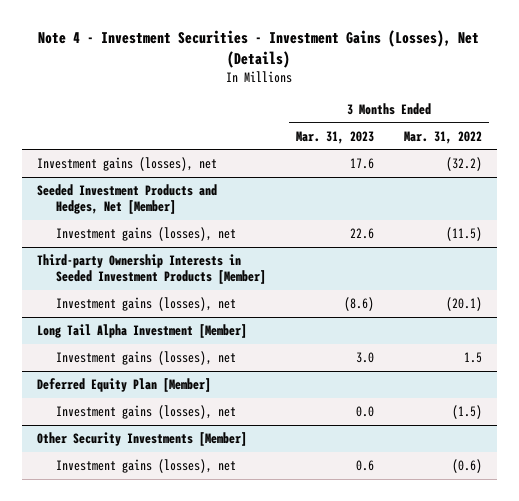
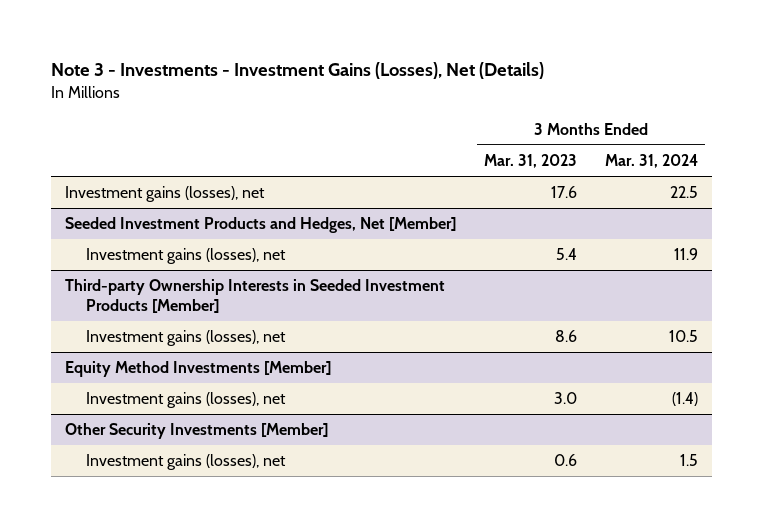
- Note 4 - Investment Securities - Investment Gains (Losses), Net (Details)
+ Note 3 - Investments - Investment Gains (Losses), Net (Details)
- | 3 Months Ended Mar. 31, 2023 | 3 Months Ended Mar. 31, 2022
+ | 3 Months Ended Mar. 31, 2023 | 3 Months Ended Mar. 31, 2024
@ Seeded Investment Products and Hedges, Net [Member]
- Investment gains (losses), net | 22.6 | (11.5)
+ Investment gains (losses), net | 5.4 | 11.9
@ Third-party Ownership Interests in Seeded Investment Products [Member]
- Investment gains (losses), net | (8.6) | (20.1)
- Long Tail Alpha Investment [Member]
@ Third-party Ownership Interests in Seeded Investment Products [Member]
+ Investment gains (losses), net | 8.6 | 10.5
+ Equity Method Investments [Member]
- Deferred Equity Plan [Member]
- Investment gains (losses), net | 0.0 | (1.5)

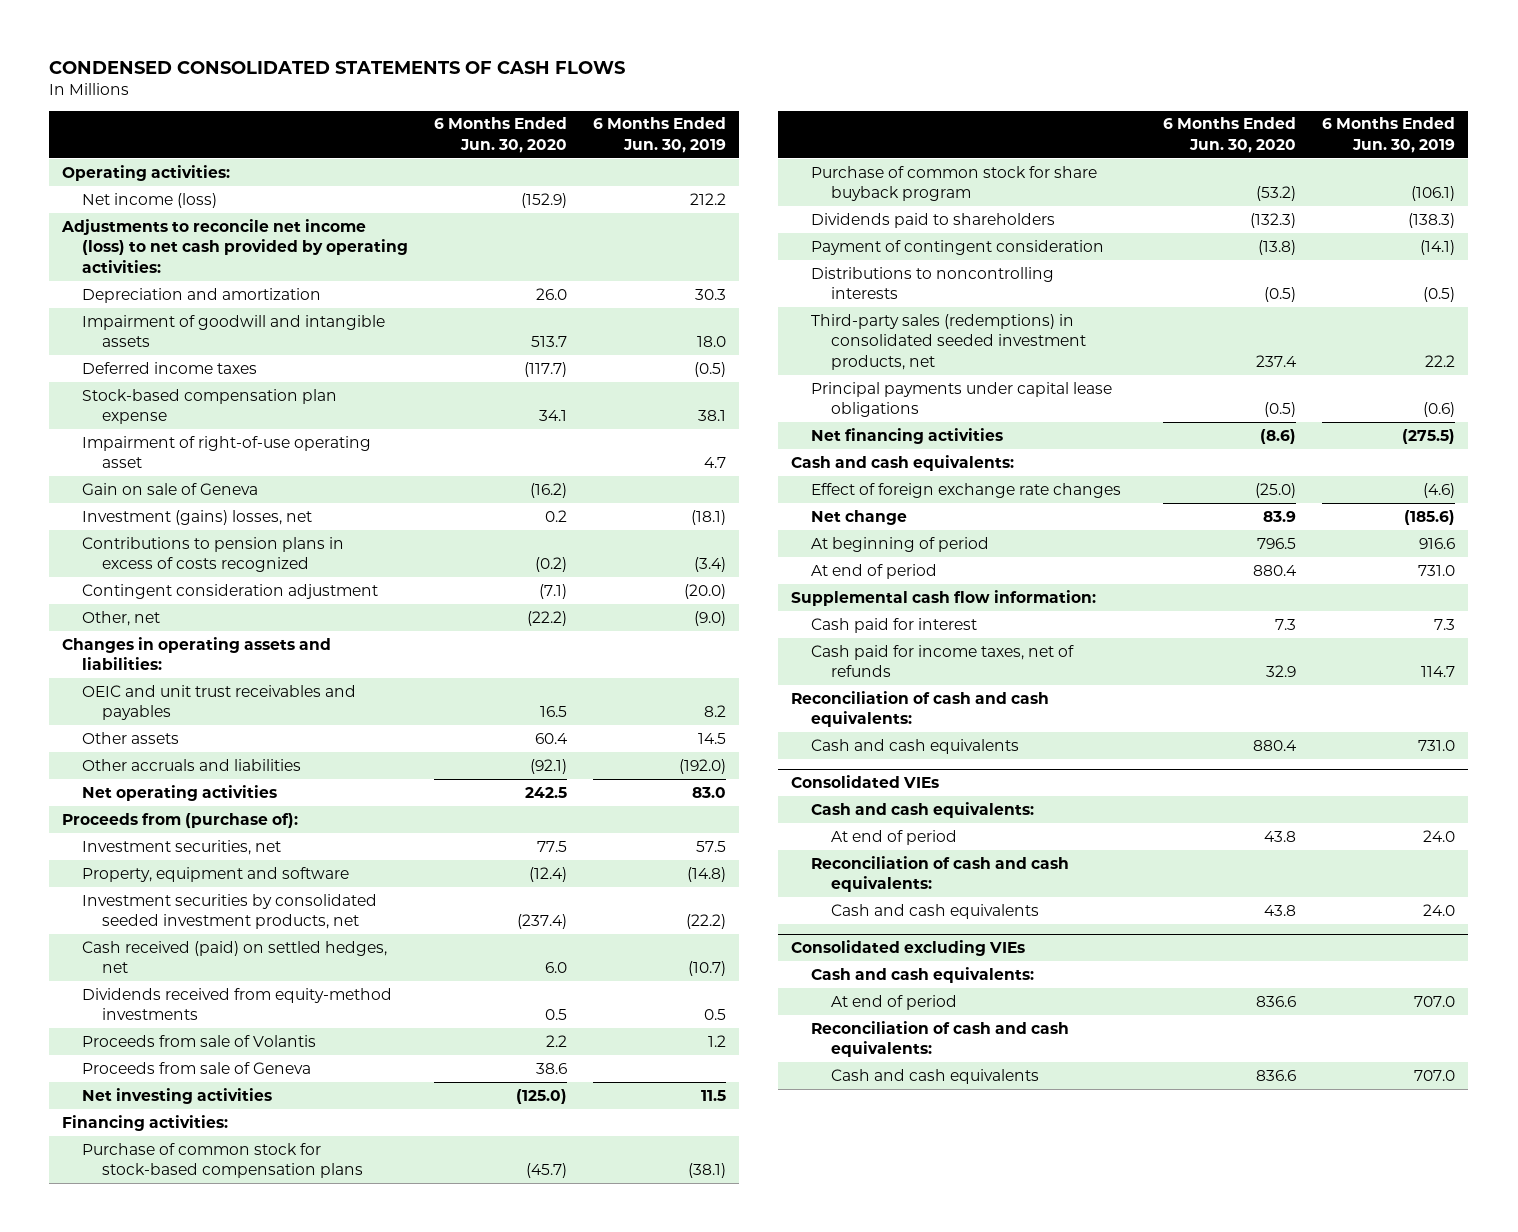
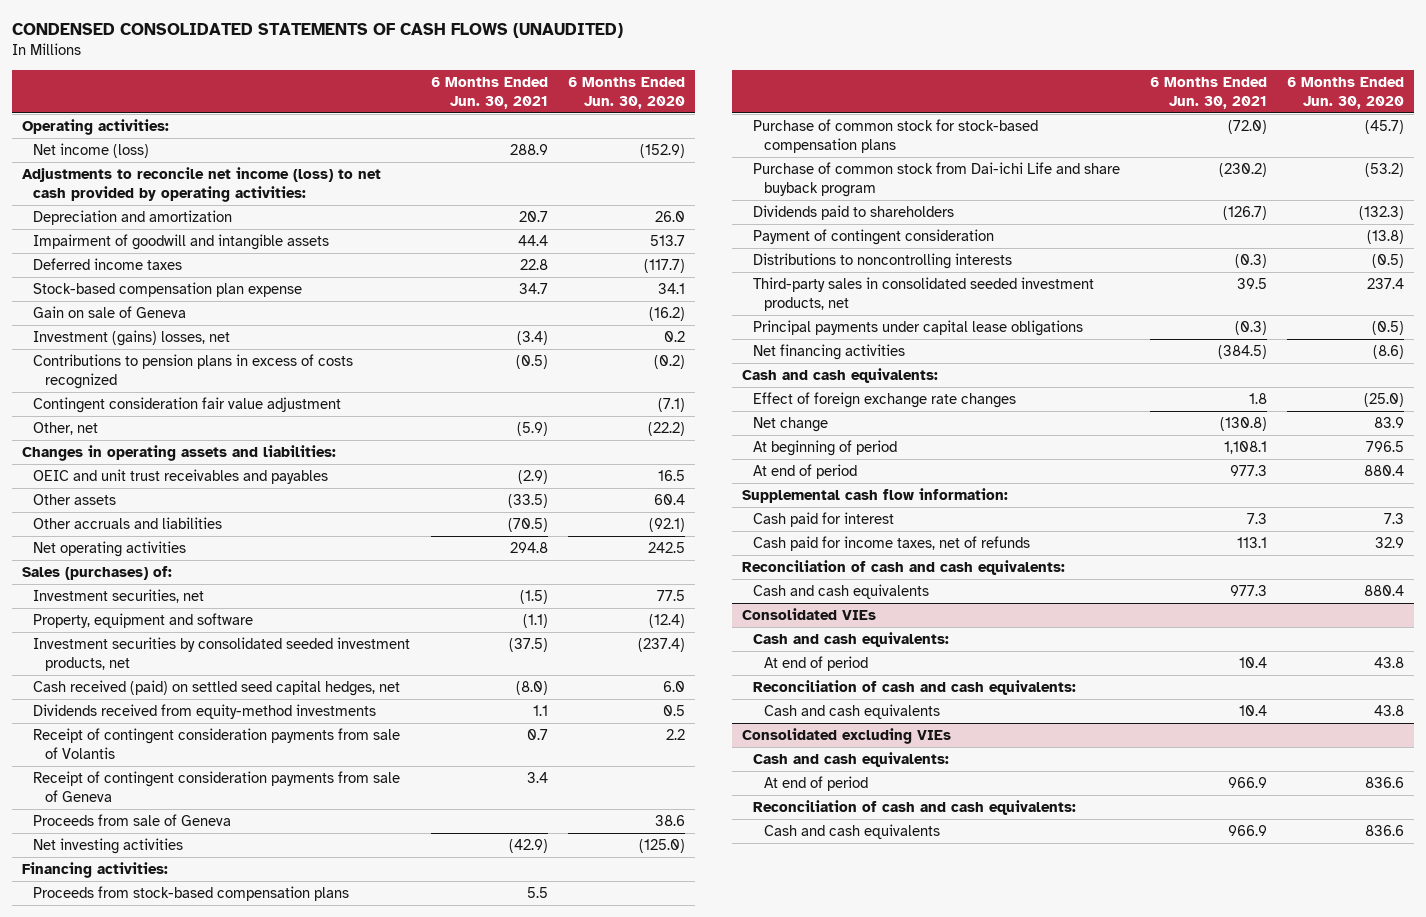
- CONDENSED CONSOLIDATED STATEMENTS OF CASH FLOWS
+ CONDENSED CONSOLIDATED STATEMENTS OF CASH FLOWS (UNAUDITED)
- | 6 Months Ended Jun. 30, 2020 | 6 Months Ended Jun. 30, 2019
+ | 6 Months Ended Jun. 30, 2021 | 6 Months Ended Jun. 30, 2020
- Impairment of right-of-use operating asset | | 4.7
- Contingent consideration adjustment | (7.1) | (20.0)
+ Contingent consideration fair value adjustment | | (7.1)
- Proceeds from (purchase of):
+ Sales (purchases) of:
- Cash received (paid) on settled hedges, net | 6.0 | (10.7)
+ Cash received (paid) on settled seed capital hedges, net | (8.0) | 6.0
- Proceeds from sale of Volantis | 2.2 | 1.2
+ Receipt of contingent consideration payments from sale of Volantis | 0.7 | 2.2
+ Receipt of contingent consideration payments from sale of Geneva | 3.4 |
+ Proceeds from stock-based compensation plans | 5.5 |
- Purchase of common stock for share buyback program | (53.2) | (106.1)
+ Purchase of common stock from Dai-ichi Life and share buyback program | (230.2) | (53.2)
- Third-party sales (redemptions) in consolidated seeded investment products, net | 237.4 | 22.2
+ Third-party sales in consolidated seeded investment products, net | 39.5 | 237.4

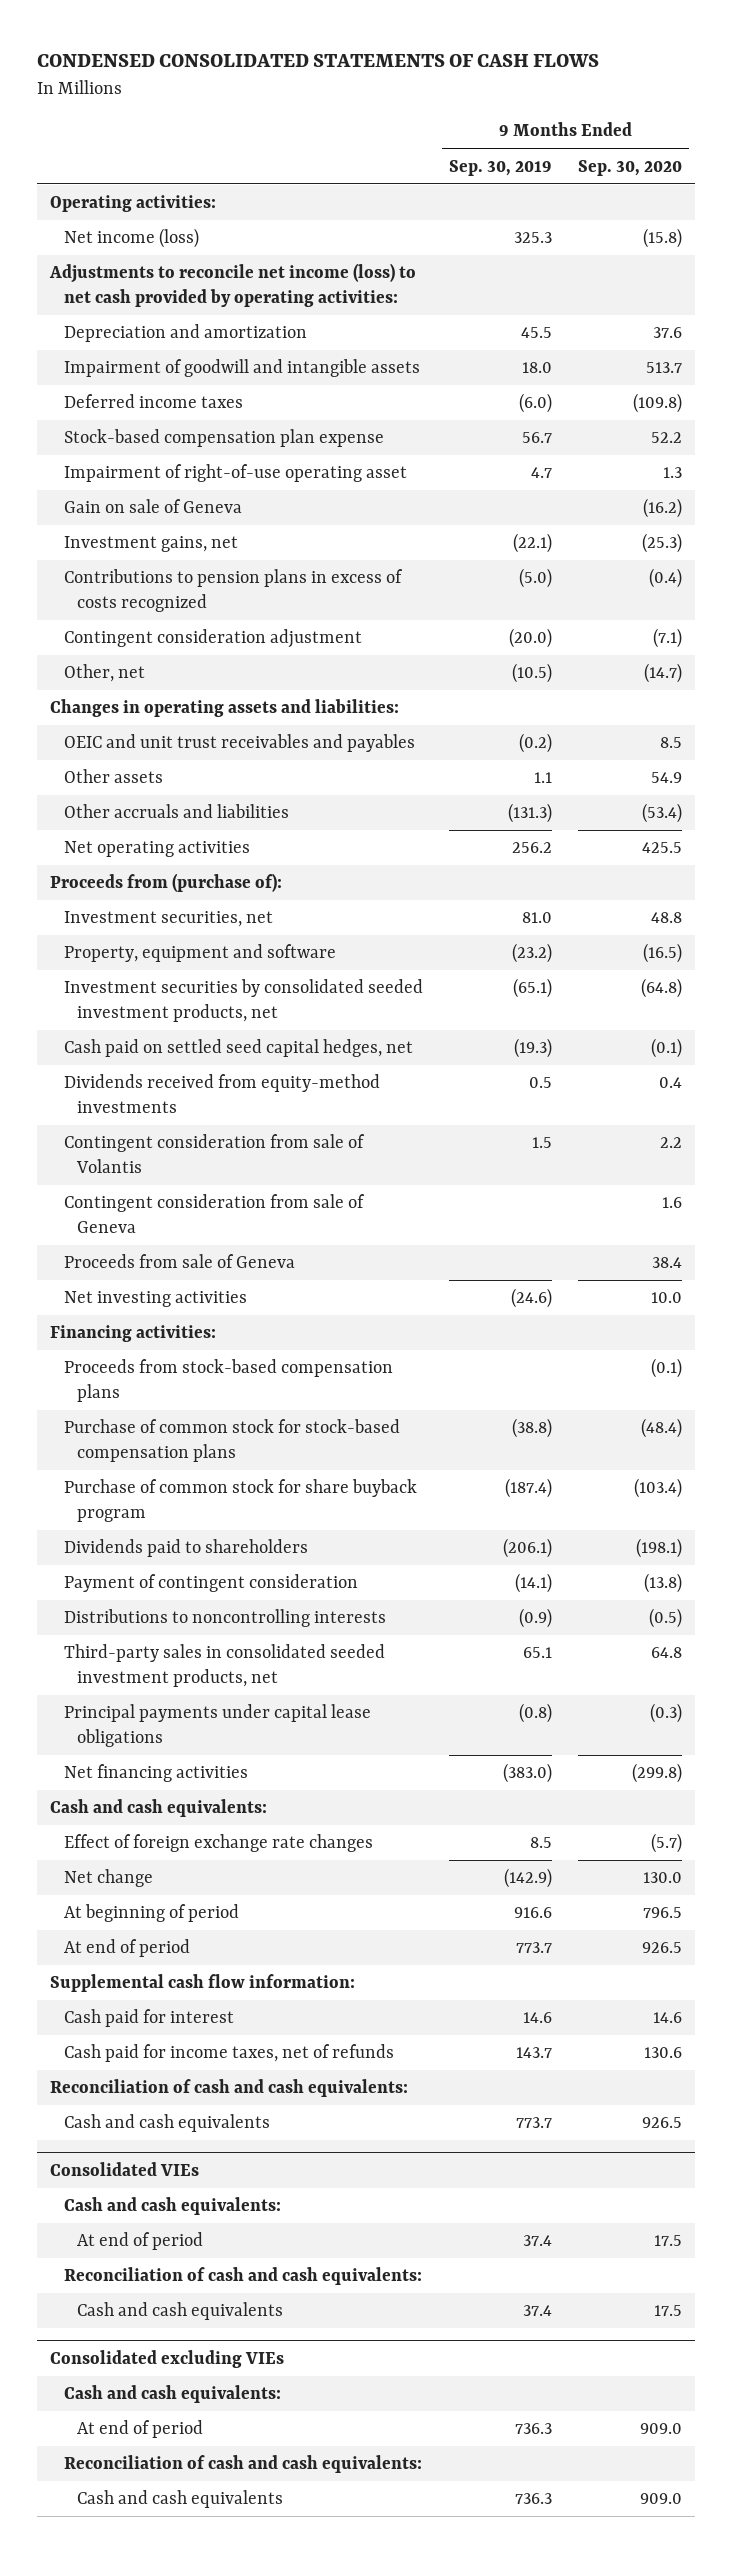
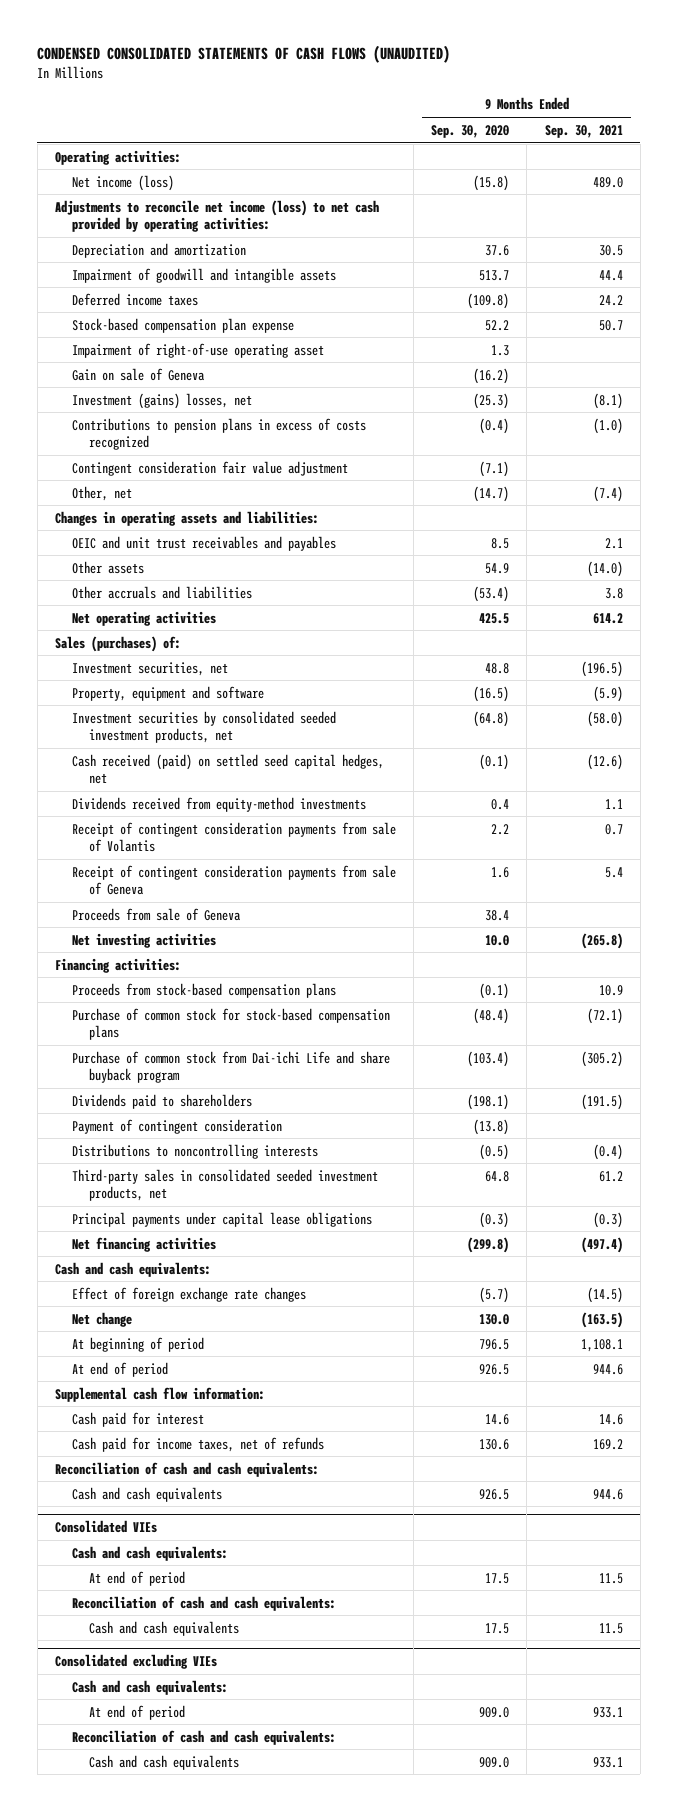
- CONDENSED CONSOLIDATED STATEMENTS OF CASH FLOWS
+ CONDENSED CONSOLIDATED STATEMENTS OF CASH FLOWS (UNAUDITED)
- | 9 Months Ended Sep. 30, 2019 | 9 Months Ended Sep. 30, 2020
+ | 9 Months Ended Sep. 30, 2020 | 9 Months Ended Sep. 30, 2021
- Investment gains, net | (22.1) | (25.3)
+ Investment (gains) losses, net | (25.3) | (8.1)
- Contingent consideration adjustment | (20.0) | (7.1)
+ Contingent consideration fair value adjustment | (7.1) |
- Proceeds from (purchase of):
+ Sales (purchases) of:
- Cash paid on settled seed capital hedges, net | (19.3) | (0.1)
+ Cash received (paid) on settled seed capital hedges, net | (0.1) | (12.6)
- Contingent consideration from sale of Volantis | 1.5 | 2.2
- Contingent consideration from sale of Geneva | | 1.6
+ Receipt of contingent consideration payments from sale of Volantis | 2.2 | 0.7
+ Receipt of contingent consideration payments from sale of Geneva | 1.6 | 5.4
- Purchase of common stock for share buyback program | (187.4) | (103.4)
+ Purchase of common stock from Dai-ichi Life and share buyback program | (103.4) | (305.2)

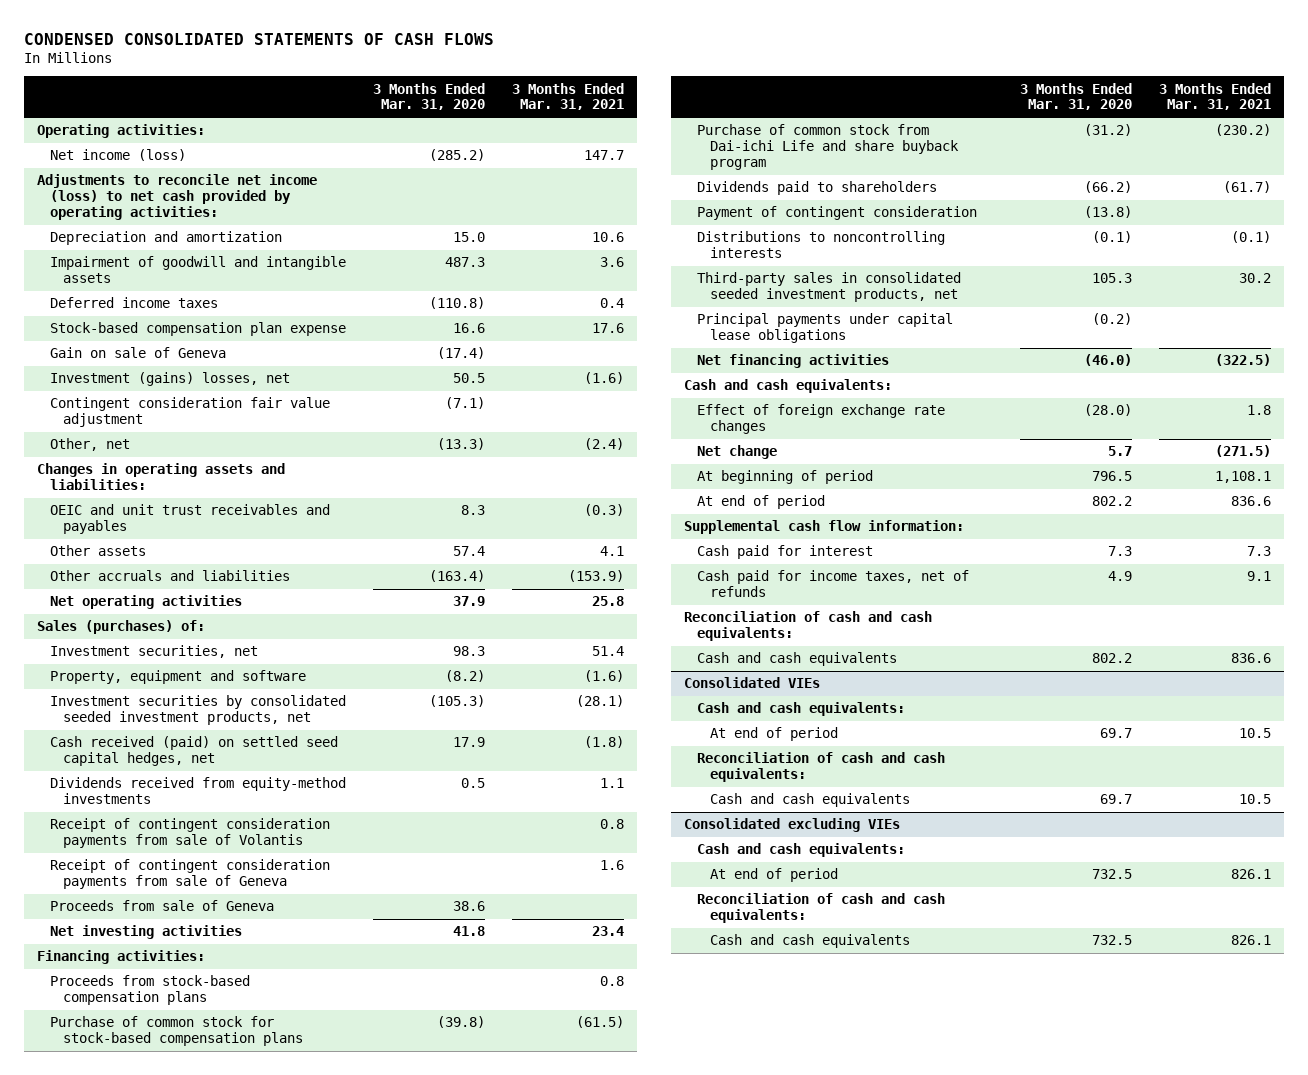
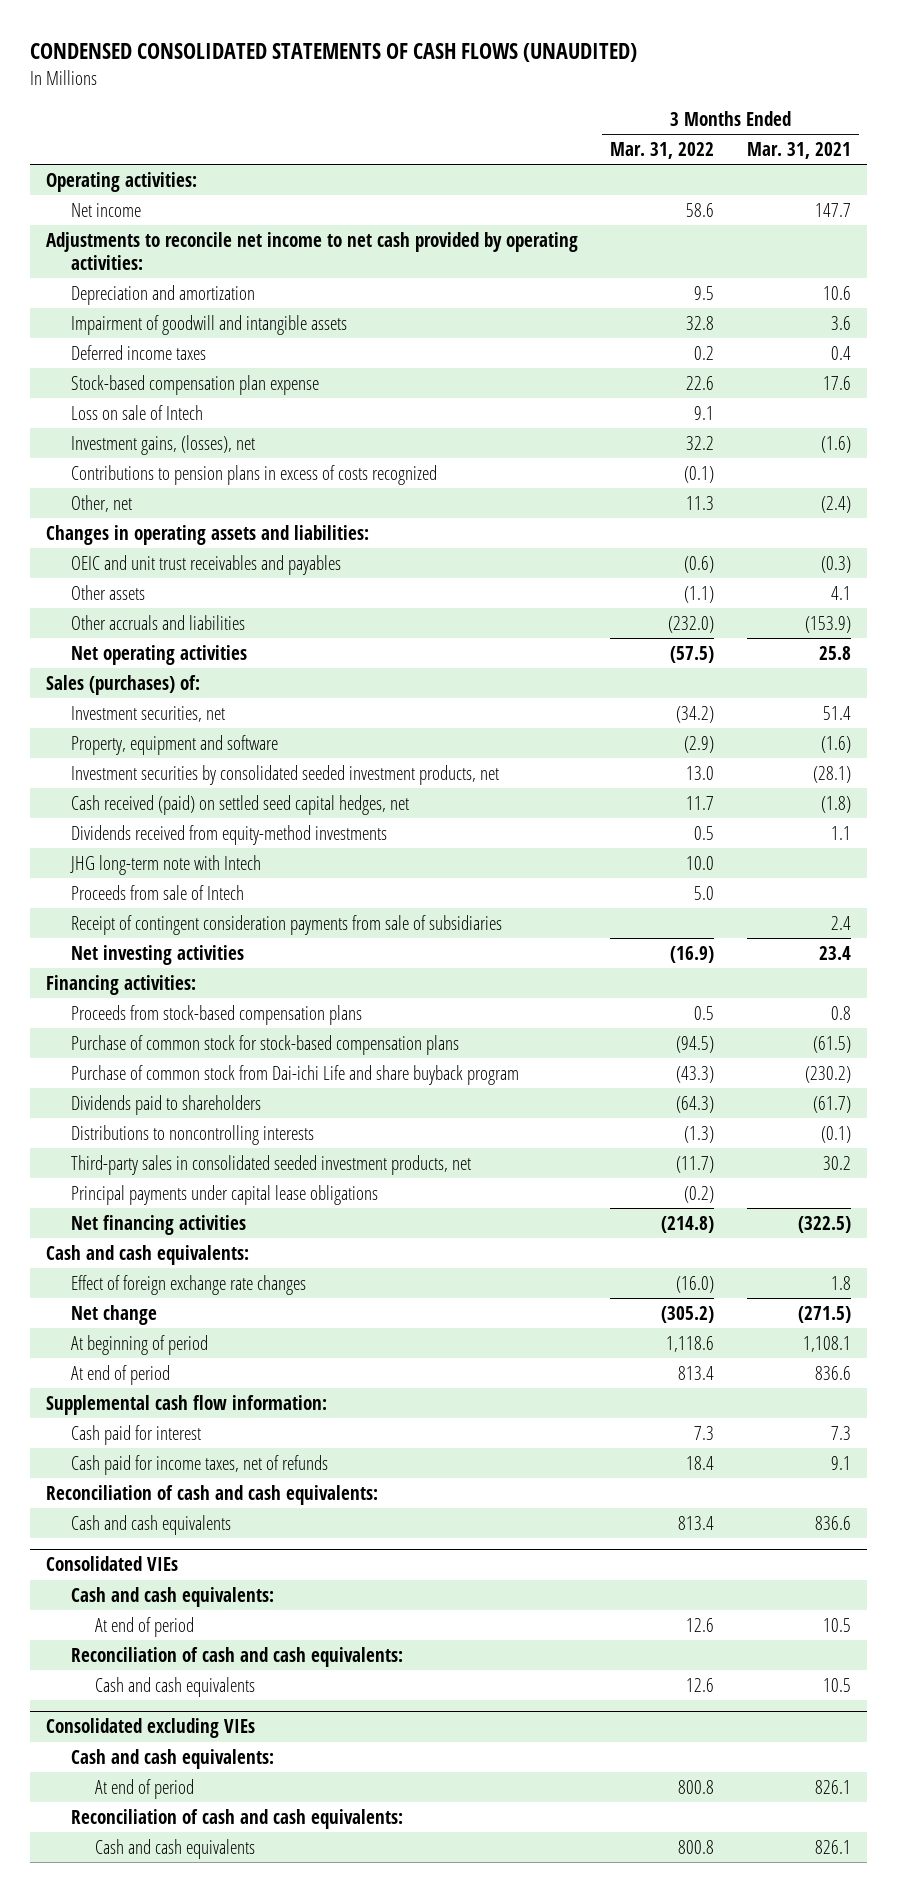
- CONDENSED CONSOLIDATED STATEMENTS OF CASH FLOWS
+ CONDENSED CONSOLIDATED STATEMENTS OF CASH FLOWS (UNAUDITED)
- | 3 Months Ended Mar. 31, 2020 | 3 Months Ended Mar. 31, 2021
+ | 3 Months Ended Mar. 31, 2022 | 3 Months Ended Mar. 31, 2021
- Net income (loss) | (285.2) | 147.7
- Adjustments to reconcile net income (loss) to net cash provided by operating activities:
+ Net income | 58.6 | 147.7
+ Adjustments to reconcile net income to net cash provided by operating activities:
- Gain on sale of Geneva | (17.4) |
- Investment (gains) losses, net | 50.5 | (1.6)
- Contingent consideration fair value adjustment | (7.1) |
+ Loss on sale of Intech | 9.1 |
+ Investment gains, (losses), net | 32.2 | (1.6)
+ Contributions to pension plans in excess of costs recognized | (0.1) |
- Receipt of contingent consideration payments from sale of Volantis | | 0.8
- Receipt of contingent consideration payments from sale of Geneva | | 1.6
- Proceeds from sale of Geneva | 38.6 |
+ JHG long-term note with Intech | 10.0 |
+ Proceeds from sale of Intech | 5.0 |
+ Receipt of contingent consideration payments from sale of subsidiaries | | 2.4
- Payment of contingent consideration | (13.8) |

